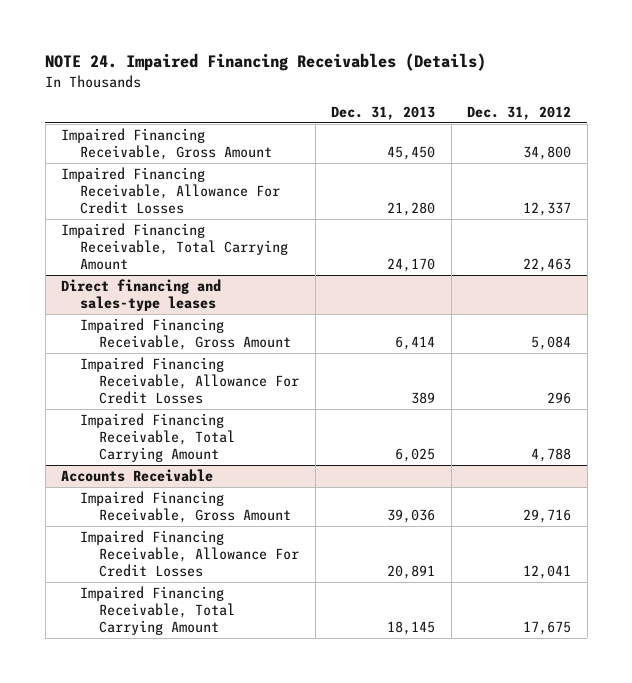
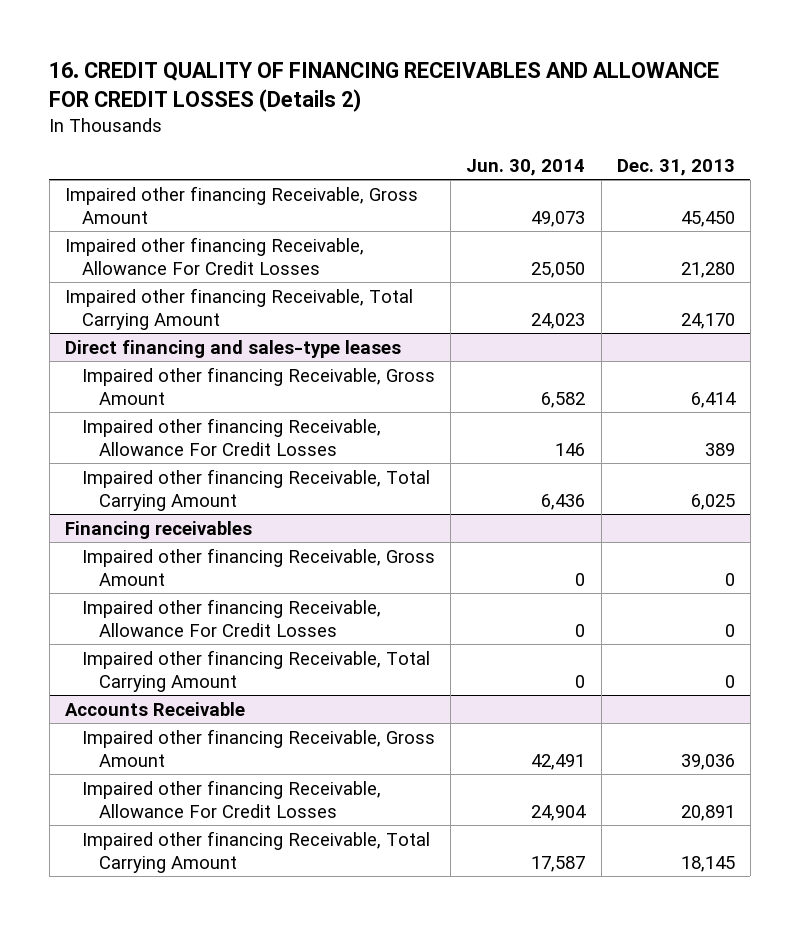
- NOTE 24. Impaired Financing Receivables (Details)
+ 16. CREDIT QUALITY OF FINANCING RECEIVABLES AND ALLOWANCE FOR CREDIT LOSSES (Details 2)
- | Dec. 31, 2013 | Dec. 31, 2012
+ | Jun. 30, 2014 | Dec. 31, 2013
- Impaired Financing Receivable, Gross Amount | 45,450 | 34,800
- Impaired Financing Receivable, Allowance For Credit Losses | 21,280 | 12,337
- Impaired Financing Receivable, Total Carrying Amount | 24,170 | 22,463
+ Impaired other financing Receivable, Gross Amount | 49,073 | 45,450
+ Impaired other financing Receivable, Allowance For Credit Losses | 25,050 | 21,280
+ Impaired other financing Receivable, Total Carrying Amount | 24,023 | 24,170
@ Direct financing and sales-type leases
- Impaired Financing Receivable, Gross Amount | 6,414 | 5,084
- Impaired Financing Receivable, Allowance For Credit Losses | 389 | 296
- Impaired Financing Receivable, Total Carrying Amount | 6,025 | 4,788
+ Impaired other financing Receivable, Gross Amount | 6,582 | 6,414
+ Impaired other financing Receivable, Allowance For Credit Losses | 146 | 389
+ Impaired other financing Receivable, Total Carrying Amount | 6,436 | 6,025
+ Financing receivables
+ Impaired other financing Receivable, Gross Amount | 0 | 0
+ Impaired other financing Receivable, Allowance For Credit Losses | 0 | 0
+ Impaired other financing Receivable, Total Carrying Amount | 0 | 0
@ Accounts Receivable
- Impaired Financing Receivable, Gross Amount | 39,036 | 29,716
- Impaired Financing Receivable, Allowance For Credit Losses | 20,891 | 12,041
- Impaired Financing Receivable, Total Carrying Amount | 18,145 | 17,675
+ Impaired other financing Receivable, Gross Amount | 42,491 | 39,036
+ Impaired other financing Receivable, Allowance For Credit Losses | 24,904 | 20,891
+ Impaired other financing Receivable, Total Carrying Amount | 17,587 | 18,145

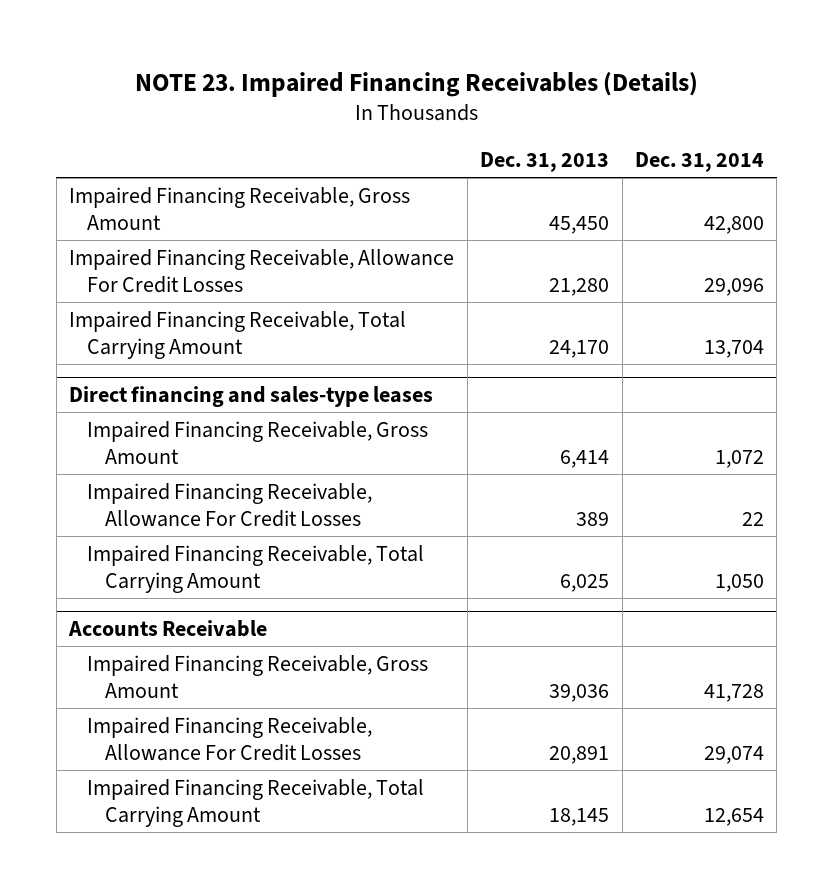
- 16. CREDIT QUALITY OF FINANCING RECEIVABLES AND ALLOWANCE FOR CREDIT LOSSES (Details 2)
+ NOTE 23. Impaired Financing Receivables (Details)
- | Jun. 30, 2014 | Dec. 31, 2013
+ | Dec. 31, 2013 | Dec. 31, 2014
- Impaired other financing Receivable, Gross Amount | 49,073 | 45,450
- Impaired other financing Receivable, Allowance For Credit Losses | 25,050 | 21,280
- Impaired other financing Receivable, Total Carrying Amount | 24,023 | 24,170
+ Impaired Financing Receivable, Gross Amount | 45,450 | 42,800
+ Impaired Financing Receivable, Allowance For Credit Losses | 21,280 | 29,096
+ Impaired Financing Receivable, Total Carrying Amount | 24,170 | 13,704
@ Direct financing and sales-type leases
- Impaired other financing Receivable, Gross Amount | 6,582 | 6,414
- Impaired other financing Receivable, Allowance For Credit Losses | 146 | 389
- Impaired other financing Receivable, Total Carrying Amount | 6,436 | 6,025
- Financing receivables
- Impaired other financing Receivable, Gross Amount | 0 | 0
- Impaired other financing Receivable, Allowance For Credit Losses | 0 | 0
- Impaired other financing Receivable, Total Carrying Amount | 0 | 0
@ Direct financing and sales-type leases
+ Impaired Financing Receivable, Gross Amount | 6,414 | 1,072
+ Impaired Financing Receivable, Allowance For Credit Losses | 389 | 22
+ Impaired Financing Receivable, Total Carrying Amount | 6,025 | 1,050
@ Accounts Receivable
- Impaired other financing Receivable, Gross Amount | 42,491 | 39,036
- Impaired other financing Receivable, Allowance For Credit Losses | 24,904 | 20,891
- Impaired other financing Receivable, Total Carrying Amount | 17,587 | 18,145
+ Impaired Financing Receivable, Gross Amount | 39,036 | 41,728
+ Impaired Financing Receivable, Allowance For Credit Losses | 20,891 | 29,074
+ Impaired Financing Receivable, Total Carrying Amount | 18,145 | 12,654

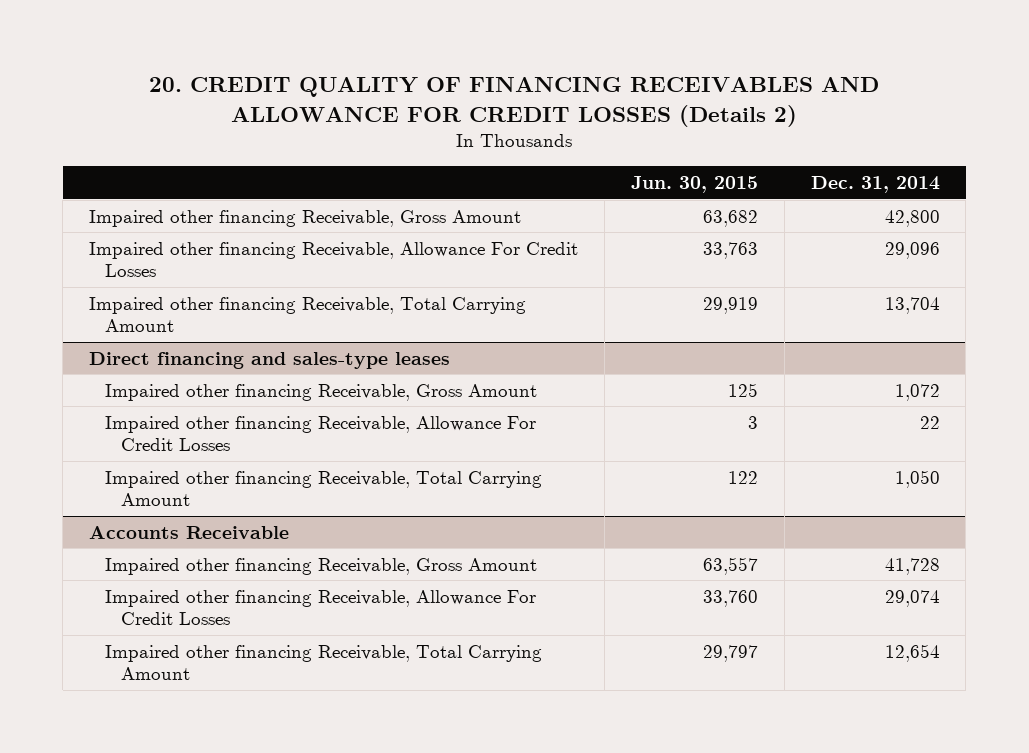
- NOTE 23. Impaired Financing Receivables (Details)
+ 20. CREDIT QUALITY OF FINANCING RECEIVABLES AND ALLOWANCE FOR CREDIT LOSSES (Details 2)
- | Dec. 31, 2013 | Dec. 31, 2014
+ | Jun. 30, 2015 | Dec. 31, 2014
- Impaired Financing Receivable, Gross Amount | 45,450 | 42,800
- Impaired Financing Receivable, Allowance For Credit Losses | 21,280 | 29,096
- Impaired Financing Receivable, Total Carrying Amount | 24,170 | 13,704
+ Impaired other financing Receivable, Gross Amount | 63,682 | 42,800
+ Impaired other financing Receivable, Allowance For Credit Losses | 33,763 | 29,096
+ Impaired other financing Receivable, Total Carrying Amount | 29,919 | 13,704
@ Direct financing and sales-type leases
- Impaired Financing Receivable, Gross Amount | 6,414 | 1,072
- Impaired Financing Receivable, Allowance For Credit Losses | 389 | 22
- Impaired Financing Receivable, Total Carrying Amount | 6,025 | 1,050
+ Impaired other financing Receivable, Gross Amount | 125 | 1,072
+ Impaired other financing Receivable, Allowance For Credit Losses | 3 | 22
+ Impaired other financing Receivable, Total Carrying Amount | 122 | 1,050
@ Accounts Receivable
- Impaired Financing Receivable, Gross Amount | 39,036 | 41,728
- Impaired Financing Receivable, Allowance For Credit Losses | 20,891 | 29,074
- Impaired Financing Receivable, Total Carrying Amount | 18,145 | 12,654
+ Impaired other financing Receivable, Gross Amount | 63,557 | 41,728
+ Impaired other financing Receivable, Allowance For Credit Losses | 33,760 | 29,074
+ Impaired other financing Receivable, Total Carrying Amount | 29,797 | 12,654

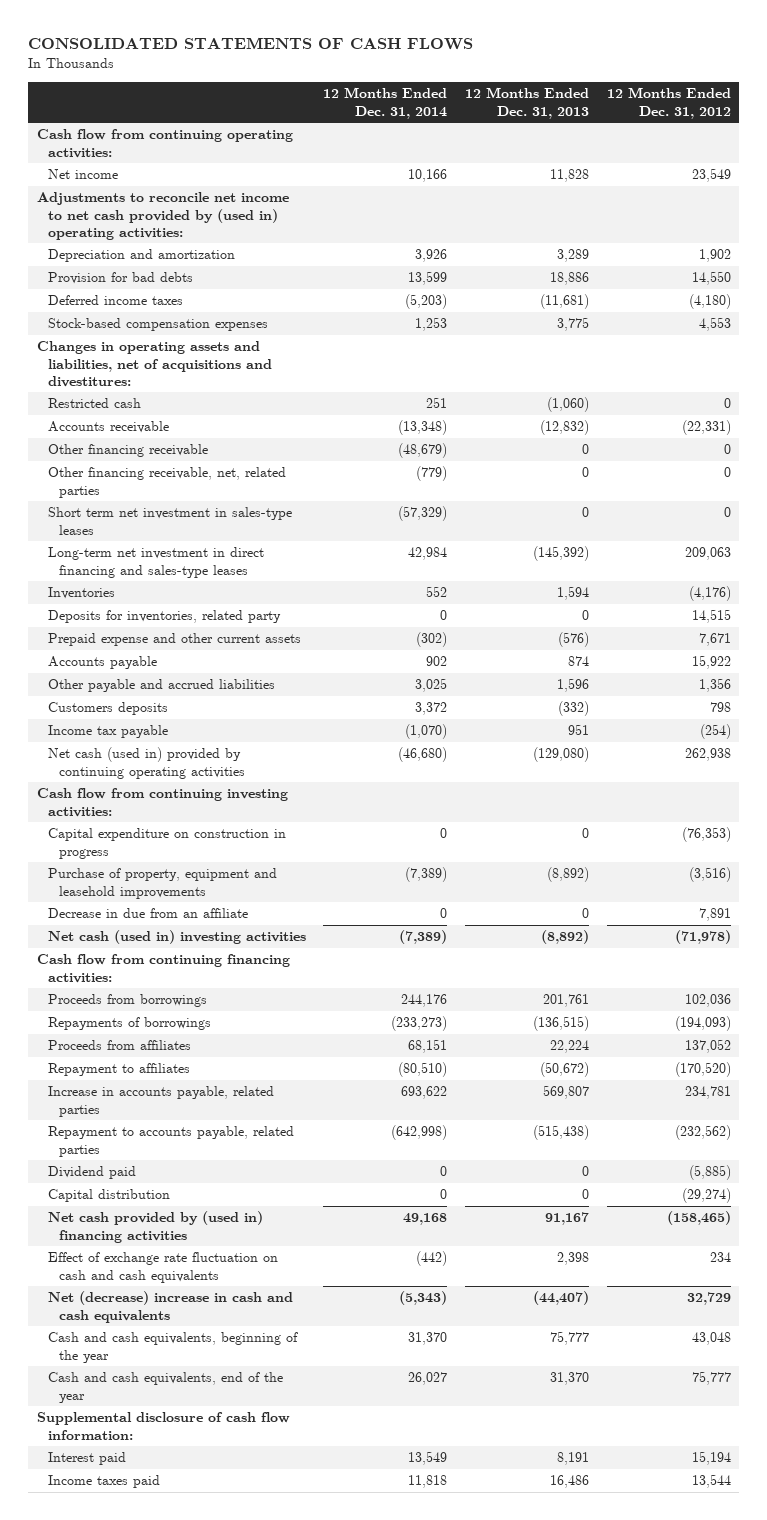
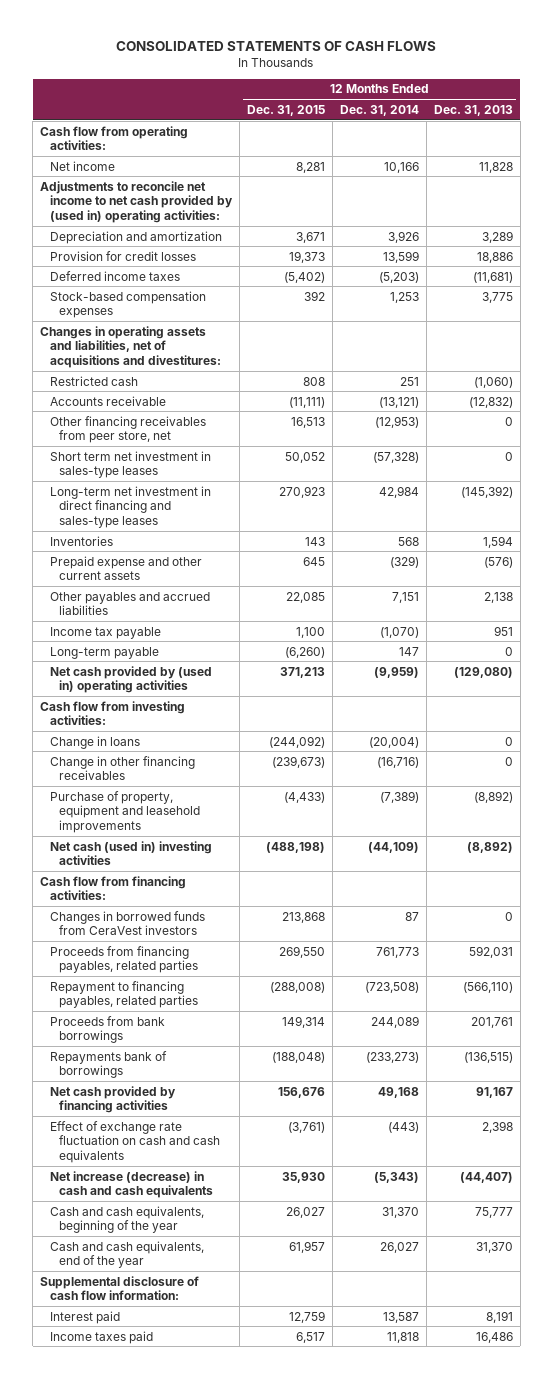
- | 12 Months Ended Dec. 31, 2014 | 12 Months Ended Dec. 31, 2013 | 12 Months Ended Dec. 31, 2012
+ | 12 Months Ended Dec. 31, 2015 | 12 Months Ended Dec. 31, 2014 | 12 Months Ended Dec. 31, 2013
- Cash flow from continuing operating activities:
+ Cash flow from operating activities:
- Provision for bad debts | 13,599 | 18,886 | 14,550
+ Provision for credit losses | 19,373 | 13,599 | 18,886
- Accounts receivable | (13,348) | (12,832) | (22,331)
- Other financing receivable | (48,679) | 0 | 0
- Other financing receivable, net, related parties | (779) | 0 | 0
- Short term net investment in sales-type leases | (57,329) | 0 | 0
+ Accounts receivable | (11,111) | (13,121) | (12,832)
+ Other financing receivables from peer store, net | 16,513 | (12,953) | 0
+ Short term net investment in sales-type leases | 50,052 | (57,328) | 0
- Inventories | 552 | 1,594 | (4,176)
- Deposits for inventories, related party | 0 | 0 | 14,515
- Prepaid expense and other current assets | (302) | (576) | 7,671
- Accounts payable | 902 | 874 | 15,922
- Other payable and accrued liabilities | 3,025 | 1,596 | 1,356
- Customers deposits | 3,372 | (332) | 798
+ Inventories | 143 | 568 | 1,594
+ Prepaid expense and other current assets | 645 | (329) | (576)
+ Other payables and accrued liabilities | 22,085 | 7,151 | 2,138
- Net cash (used in) provided by continuing operating activities | (46,680) | (129,080) | 262,938
- Cash flow from continuing investing activities:
- Capital expenditure on construction in progress | 0 | 0 | (76,353)
+ Long-term payable | (6,260) | 147 | 0
+ Net cash provided by (used in) operating activities | 371,213 | (9,959) | (129,080)
+ Cash flow from investing activities:
+ Change in loans | (244,092) | (20,004) | 0
+ Change in other financing receivables | (239,673) | (16,716) | 0
- Decrease in due from an affiliate | 0 | 0 | 7,891
- Net cash (used in) investing activities | (7,389) | (8,892) | (71,978)
- Cash flow from continuing financing activities:
- Proceeds from borrowings | 244,176 | 201,761 | 102,036
- Repayments of borrowings | (233,273) | (136,515) | (194,093)
- Proceeds from affiliates | 68,151 | 22,224 | 137,052
- Repayment to affiliates | (80,510) | (50,672) | (170,520)
- Increase in accounts payable, related parties | 693,622 | 569,807 | 234,781
- Repayment to accounts payable, related parties | (642,998) | (515,438) | (232,562)
- Dividend paid | 0 | 0 | (5,885)
- Capital distribution | 0 | 0 | (29,274)
- Net cash provided by (used in) financing activities | 49,168 | 91,167 | (158,465)
- Effect of exchange rate fluctuation on cash and cash equivalents | (442) | 2,398 | 234
- Net (decrease) increase in cash and cash equivalents | (5,343) | (44,407) | 32,729
+ Net cash (used in) investing activities | (488,198) | (44,109) | (8,892)
+ Cash flow from financing activities:
+ Changes in borrowed funds from CeraVest investors | 213,868 | 87 | 0
+ Proceeds from financing payables, related parties | 269,550 | 761,773 | 592,031
+ Repayment to financing payables, related parties | (288,008) | (723,508) | (566,110)
+ Proceeds from bank borrowings | 149,314 | 244,089 | 201,761
+ Repayments bank of borrowings | (188,048) | (233,273) | (136,515)
+ Net cash provided by financing activities | 156,676 | 49,168 | 91,167
+ Effect of exchange rate fluctuation on cash and cash equivalents | (3,761) | (443) | 2,398
+ Net increase (decrease) in cash and cash equivalents | 35,930 | (5,343) | (44,407)
- Interest paid | 13,549 | 8,191 | 15,194
+ Interest paid | 12,759 | 13,587 | 8,191

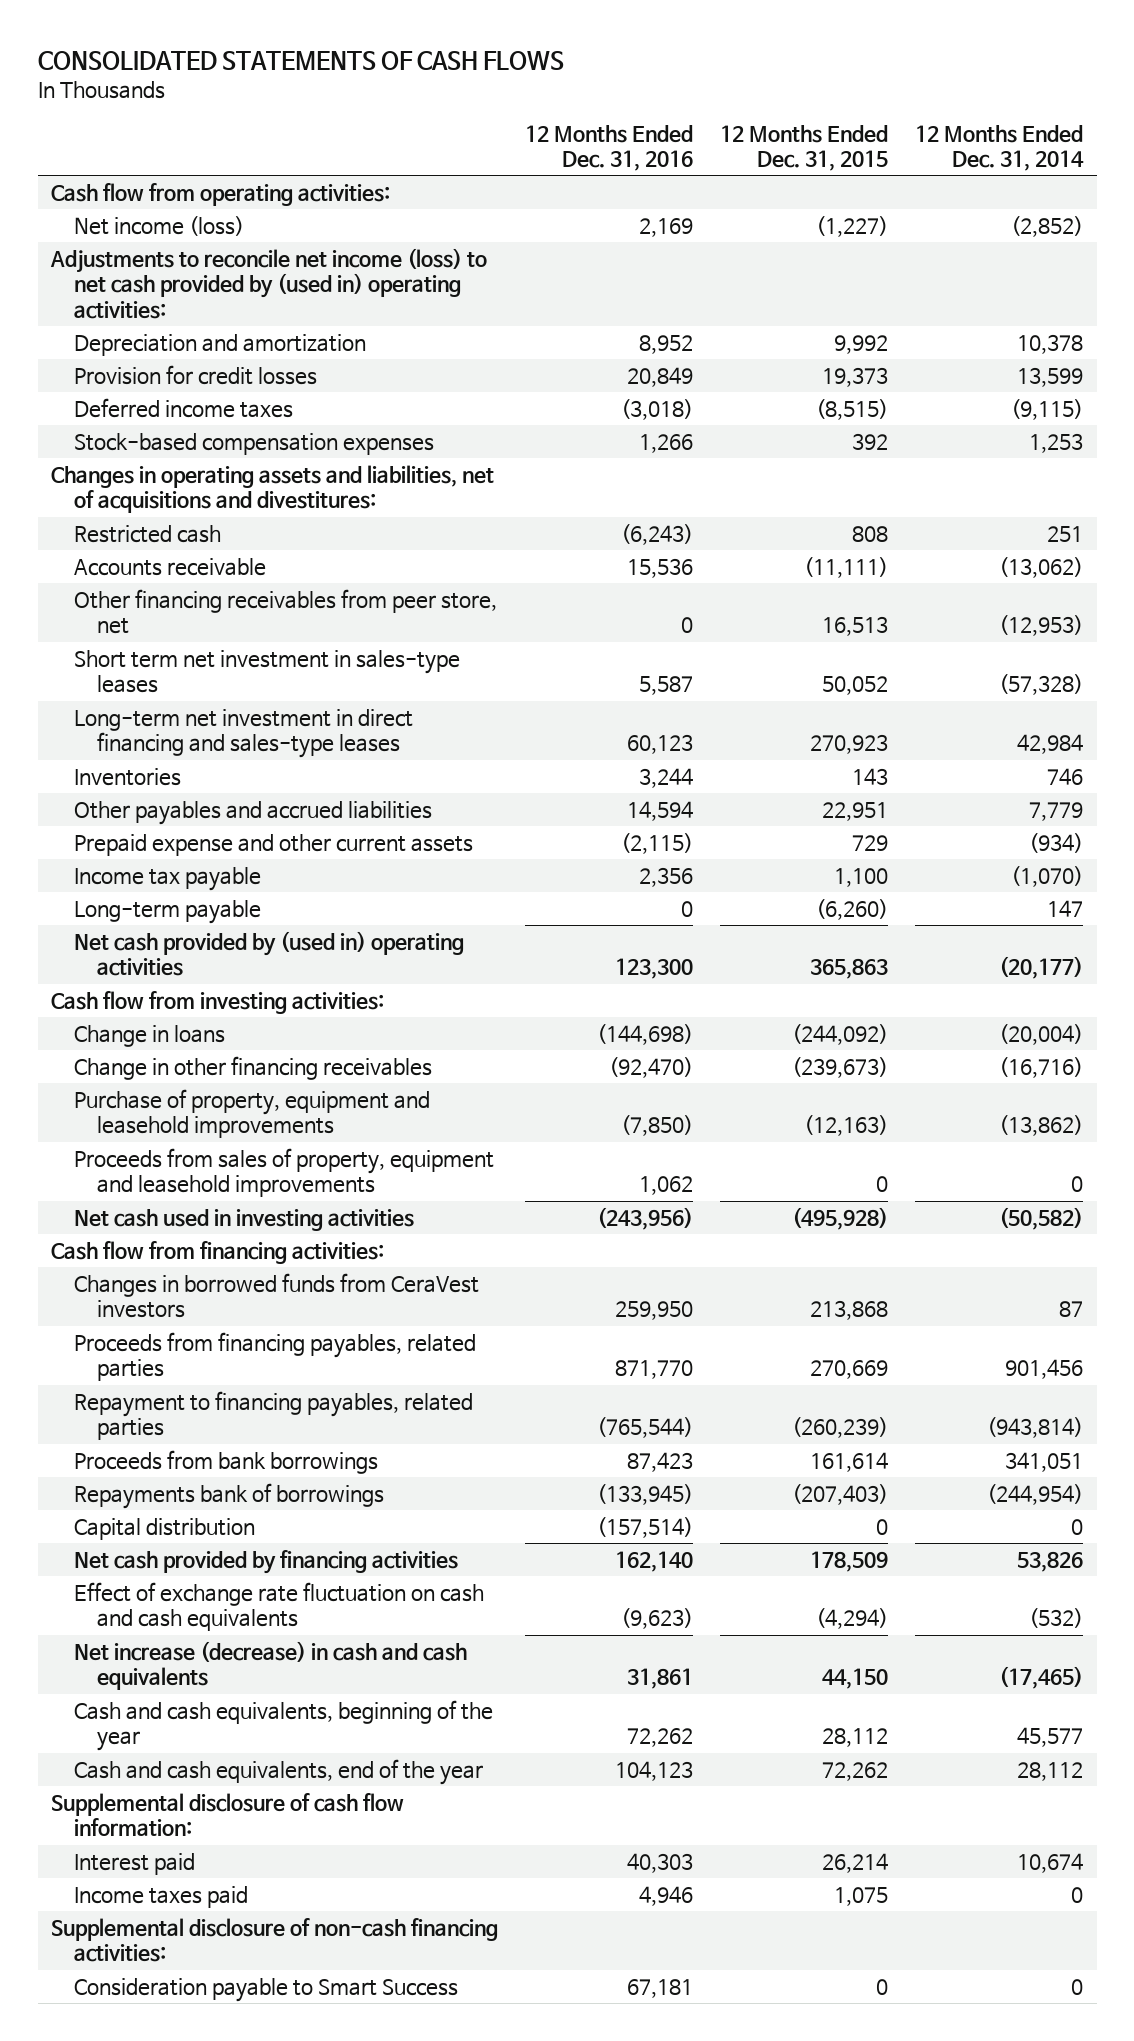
- | 12 Months Ended Dec. 31, 2015 | 12 Months Ended Dec. 31, 2014 | 12 Months Ended Dec. 31, 2013
+ | 12 Months Ended Dec. 31, 2016 | 12 Months Ended Dec. 31, 2015 | 12 Months Ended Dec. 31, 2014
- Net income | 8,281 | 10,166 | 11,828
- Adjustments to reconcile net income to net cash provided by (used in) operating activities:
- Depreciation and amortization | 3,671 | 3,926 | 3,289
+ Net income (loss) | 2,169 | (1,227) | (2,852)
+ Adjustments to reconcile net income (loss) to net cash provided by (used in) operating activities:
+ Depreciation and amortization | 8,952 | 9,992 | 10,378
- Deferred income taxes | (5,402) | (5,203) | (11,681)
+ Deferred income taxes | (3,018) | (8,515) | (9,115)
- Accounts receivable | (11,111) | (13,121) | (12,832)
+ Accounts receivable | 15,536 | (11,111) | (13,062)
- Inventories | 143 | 568 | 1,594
- Prepaid expense and other current assets | 645 | (329) | (576)
- Other payables and accrued liabilities | 22,085 | 7,151 | 2,138
+ Inventories | 3,244 | 143 | 746
+ Other payables and accrued liabilities | 14,594 | 22,951 | 7,779
+ Prepaid expense and other current assets | (2,115) | 729 | (934)
- Net cash provided by (used in) operating activities | 371,213 | (9,959) | (129,080)
+ Net cash provided by (used in) operating activities | 123,300 | 365,863 | (20,177)
- Purchase of property, equipment and leasehold improvements | (4,433) | (7,389) | (8,892)
- Net cash (used in) investing activities | (488,198) | (44,109) | (8,892)
+ Purchase of property, equipment and leasehold improvements | (7,850) | (12,163) | (13,862)
+ Proceeds from sales of property, equipment and leasehold improvements | 1,062 | 0 | 0
+ Net cash used in investing activities | (243,956) | (495,928) | (50,582)
- Proceeds from financing payables, related parties | 269,550 | 761,773 | 592,031
- Repayment to financing payables, related parties | (288,008) | (723,508) | (566,110)
- Proceeds from bank borrowings | 149,314 | 244,089 | 201,761
- Repayments bank of borrowings | (188,048) | (233,273) | (136,515)
- Net cash provided by financing activities | 156,676 | 49,168 | 91,167
- Effect of exchange rate fluctuation on cash and cash equivalents | (3,761) | (443) | 2,398
- Net increase (decrease) in cash and cash equivalents | 35,930 | (5,343) | (44,407)
- Cash and cash equivalents, beginning of the year | 26,027 | 31,370 | 75,777
- Cash and cash equivalents, end of the year | 61,957 | 26,027 | 31,370
+ Proceeds from financing payables, related parties | 871,770 | 270,669 | 901,456
+ Repayment to financing payables, related parties | (765,544) | (260,239) | (943,814)
+ Proceeds from bank borrowings | 87,423 | 161,614 | 341,051
+ Repayments bank of borrowings | (133,945) | (207,403) | (244,954)
+ Capital distribution | (157,514) | 0 | 0
+ Net cash provided by financing activities | 162,140 | 178,509 | 53,826
+ Effect of exchange rate fluctuation on cash and cash equivalents | (9,623) | (4,294) | (532)
+ Net increase (decrease) in cash and cash equivalents | 31,861 | 44,150 | (17,465)
+ Cash and cash equivalents, beginning of the year | 72,262 | 28,112 | 45,577
+ Cash and cash equivalents, end of the year | 104,123 | 72,262 | 28,112
- Interest paid | 12,759 | 13,587 | 8,191
- Income taxes paid | 6,517 | 11,818 | 16,486
+ Interest paid | 40,303 | 26,214 | 10,674
+ Income taxes paid | 4,946 | 1,075 | 0
+ Supplemental disclosure of non-cash financing activities:
+ Consideration payable to Smart Success | 67,181 | 0 | 0

